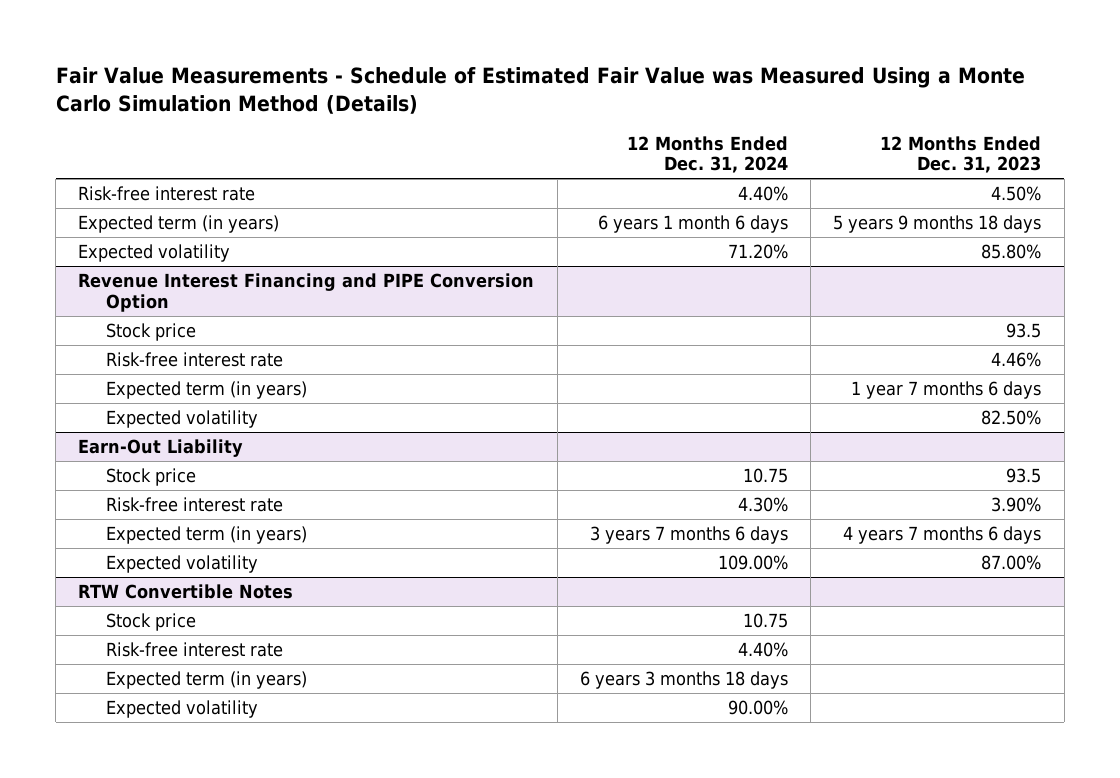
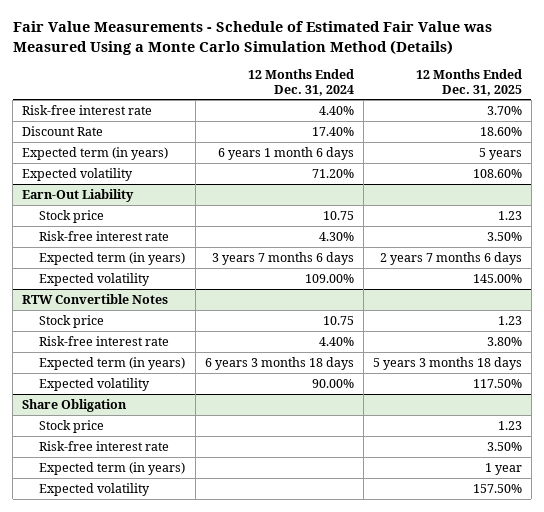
- | 12 Months Ended Dec. 31, 2024 | 12 Months Ended Dec. 31, 2023
+ | 12 Months Ended Dec. 31, 2024 | 12 Months Ended Dec. 31, 2025
+ Discount Rate | 17.40% | 18.60%
- Revenue Interest Financing and PIPE Conversion Option
- Stock price | | 93.5
- Risk-free interest rate | | 4.46%
- Expected term (in years) | | 1 year 7 months 6 days
- Expected volatility | | 82.50%
+ Share Obligation
+ Stock price | | 1.23
+ Risk-free interest rate | | 3.50%
+ Expected term (in years) | | 1 year
+ Expected volatility | | 157.50%

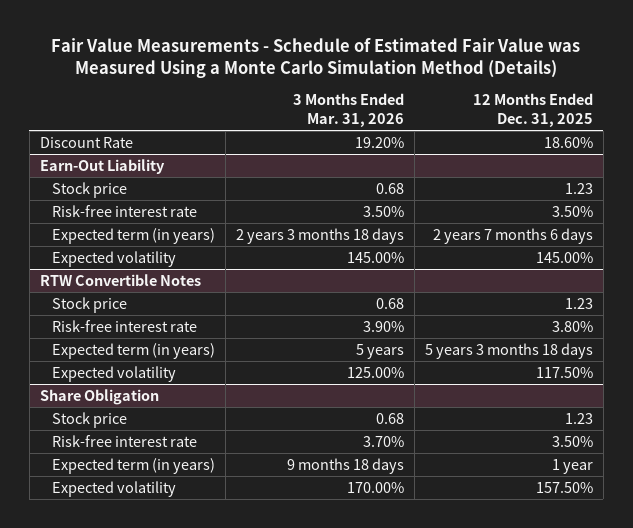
- | 12 Months Ended Dec. 31, 2024 | 12 Months Ended Dec. 31, 2025
+ | 3 Months Ended Mar. 31, 2026 | 12 Months Ended Dec. 31, 2025
- Risk-free interest rate | 4.40% | 3.70%
- Expected term (in years) | 6 years 1 month 6 days | 5 years
- Expected volatility | 71.20% | 108.60%

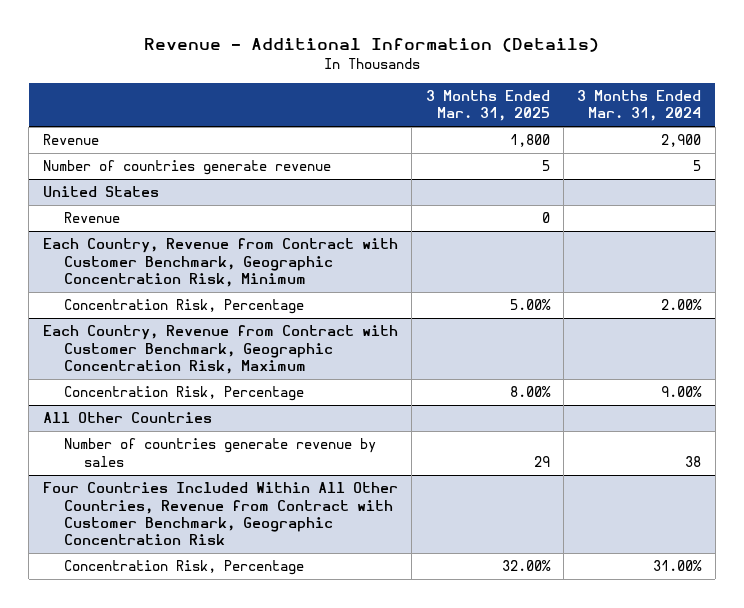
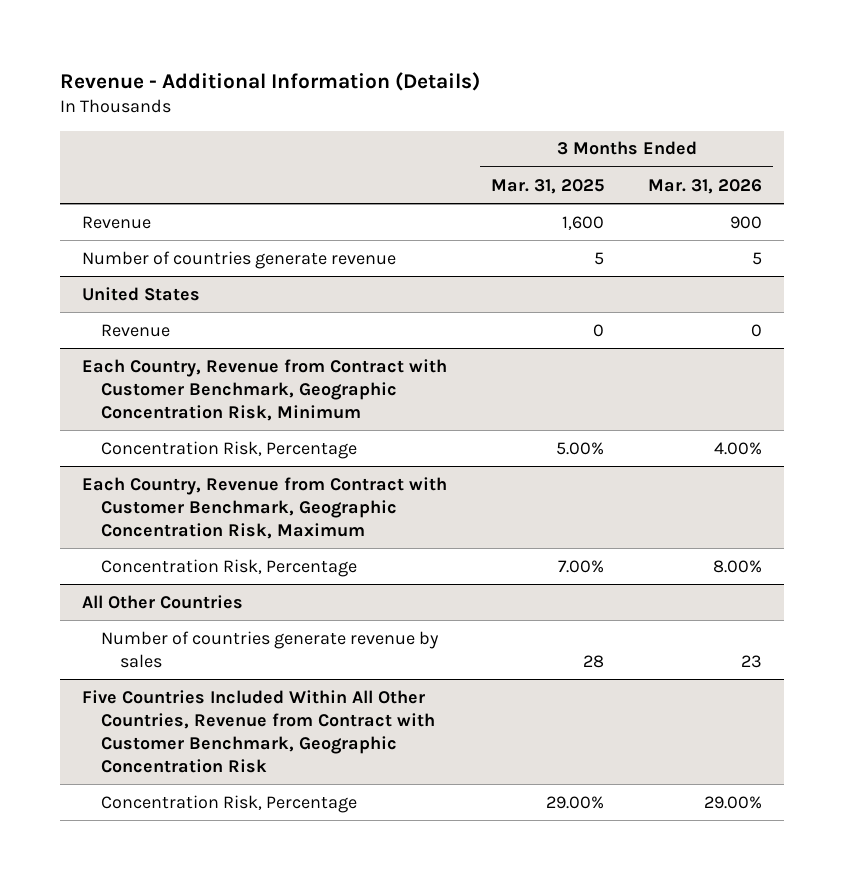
- | 3 Months Ended Mar. 31, 2025 | 3 Months Ended Mar. 31, 2024
+ | 3 Months Ended Mar. 31, 2025 | 3 Months Ended Mar. 31, 2026
- Revenue | 1,800 | 2,900
+ Revenue | 1,600 | 900
@ Each Country, Revenue from Contract with Customer Benchmark, Geographic Concentration Risk, Maximum
- Concentration Risk, Percentage | 8.00% | 9.00%
+ Concentration Risk, Percentage | 7.00% | 8.00%
@ All Other Countries
- Number of countries generate revenue by sales | 29 | 38
- Four Countries Included Within All Other Countries, Revenue from Contract with Customer Benchmark, Geographic Concentration Risk
- Concentration Risk, Percentage | 32.00% | 31.00%
@ All Other Countries
+ Number of countries generate revenue by sales | 28 | 23
+ Five Countries Included Within All Other Countries, Revenue from Contract with Customer Benchmark, Geographic Concentration Risk
+ Concentration Risk, Percentage | 29.00% | 29.00%

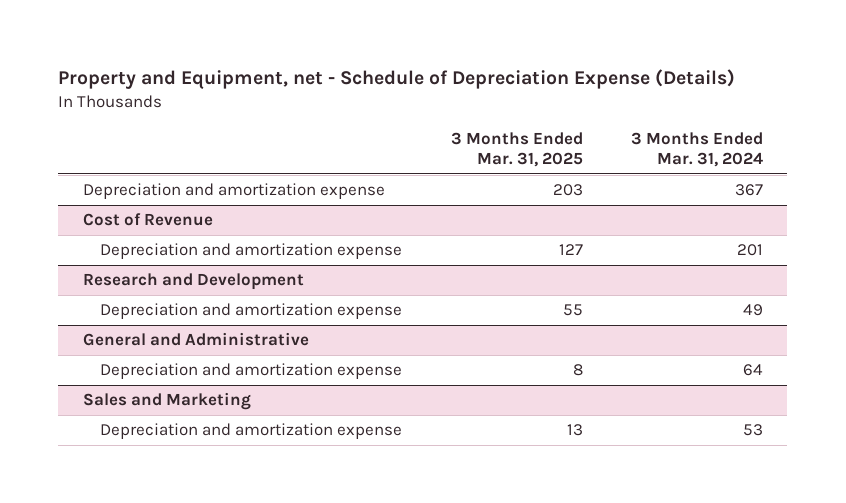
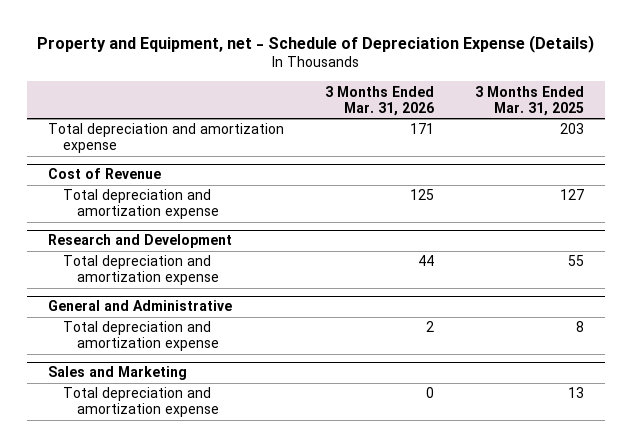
- | 3 Months Ended Mar. 31, 2025 | 3 Months Ended Mar. 31, 2024
+ | 3 Months Ended Mar. 31, 2026 | 3 Months Ended Mar. 31, 2025
- Depreciation and amortization expense | 203 | 367
+ Total depreciation and amortization expense | 171 | 203
@ Cost of Revenue
- Depreciation and amortization expense | 127 | 201
+ Total depreciation and amortization expense | 125 | 127
@ Research and Development
- Depreciation and amortization expense | 55 | 49
+ Total depreciation and amortization expense | 44 | 55
@ General and Administrative
- Depreciation and amortization expense | 8 | 64
+ Total depreciation and amortization expense | 2 | 8
@ Sales and Marketing
- Depreciation and amortization expense | 13 | 53
+ Total depreciation and amortization expense | 0 | 13

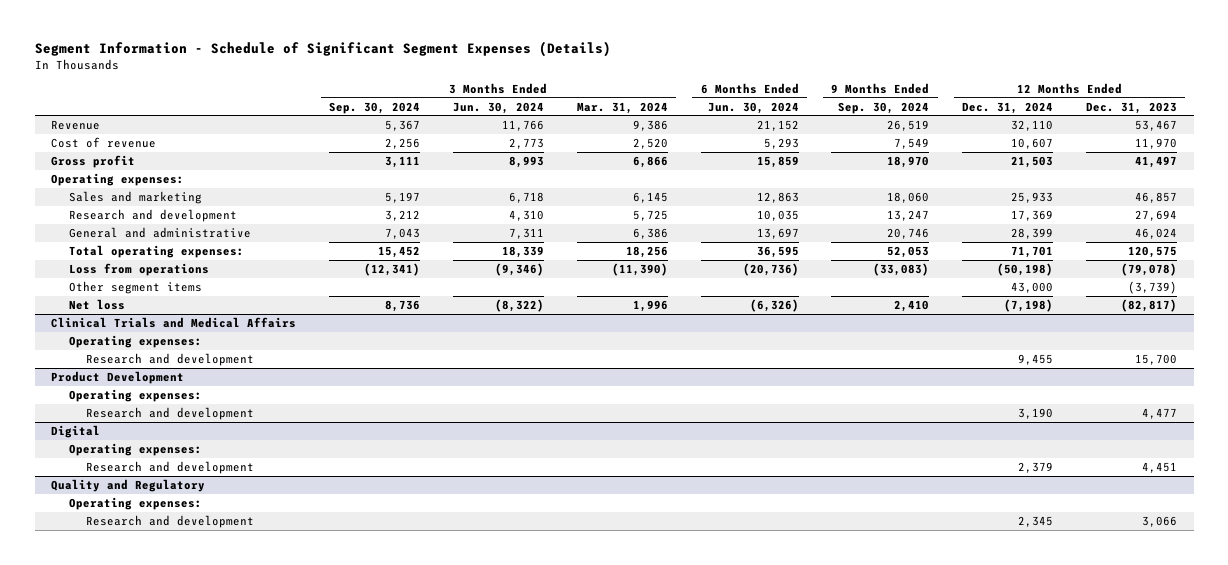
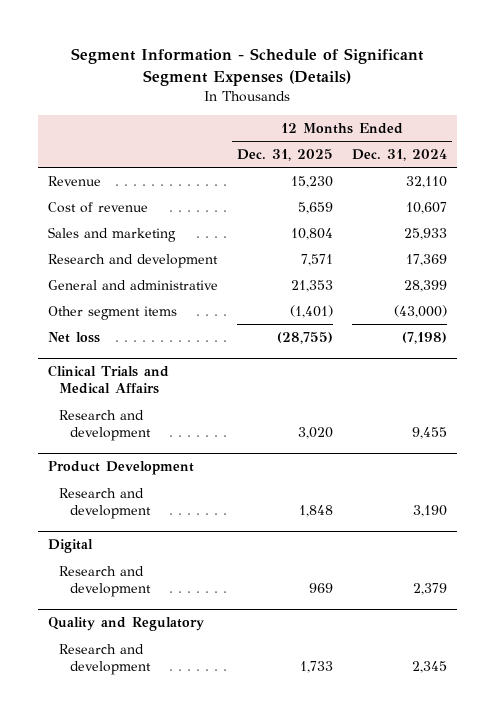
- | 3 Months Ended Sep. 30, 2024 | 3 Months Ended Jun. 30, 2024 | 3 Months Ended Mar. 31, 2024 | 6 Months Ended Jun. 30, 2024 | 9 Months Ended Sep. 30, 2024 | 12 Months Ended Dec. 31, 2024 | 12 Months Ended Dec. 31, 2023
+ | 12 Months Ended Dec. 31, 2025 | 12 Months Ended Dec. 31, 2024
- Gross profit | 3,111 | 8,993 | 6,866 | 15,859 | 18,970 | 21,503 | 41,497
- Operating expenses:
- Total operating expenses: | 15,452 | 18,339 | 18,256 | 36,595 | 52,053 | 71,701 | 120,575
- Loss from operations | (12,341) | (9,346) | (11,390) | (20,736) | (33,083) | (50,198) | (79,078)
- Other segment items | | | | | | 43,000 | (3,739)
+ Other segment items | (1,401) | (43,000)
@ Clinical Trials and Medical Affairs
- Operating expenses:
@ Product Development
- Operating expenses:
@ Digital
- Operating expenses:
@ Quality and Regulatory
- Operating expenses:

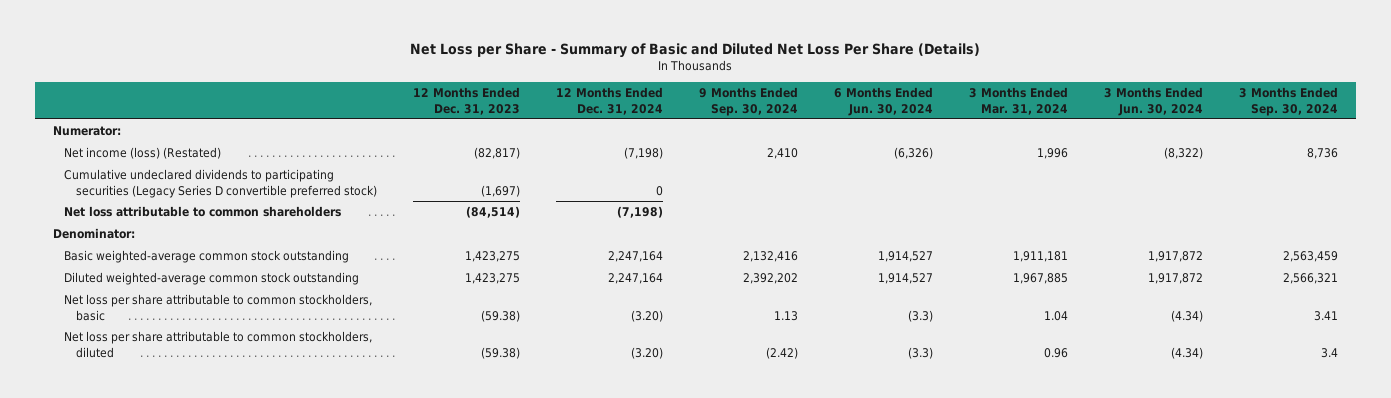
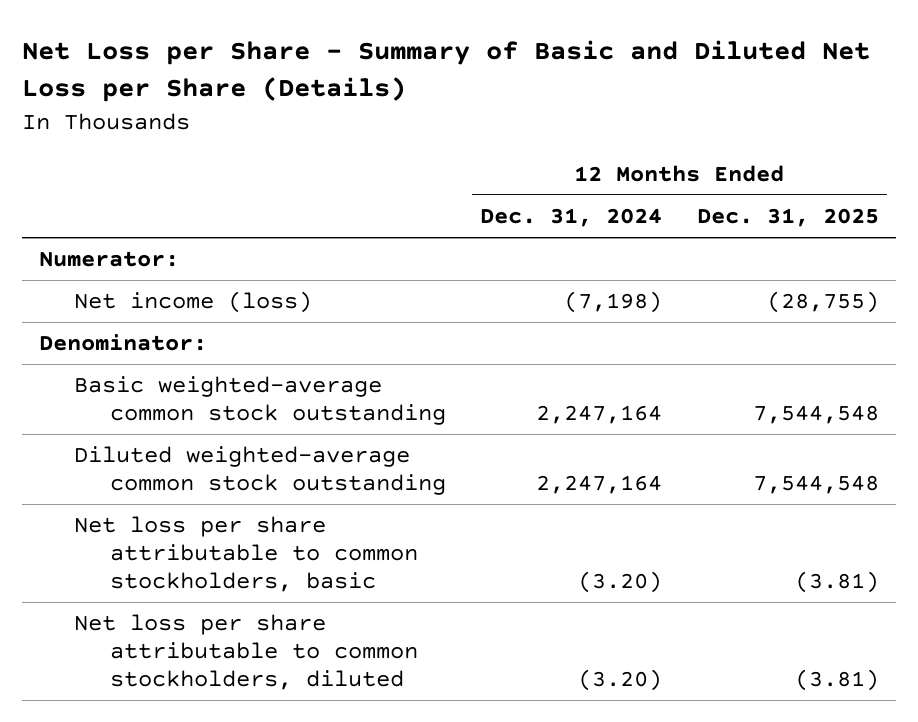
- Net Loss per Share - Summary of Basic and Diluted Net Loss Per Share (Details)
+ Net Loss per Share - Summary of Basic and Diluted Net Loss per Share (Details)
- | 12 Months Ended Dec. 31, 2023 | 12 Months Ended Dec. 31, 2024 | 9 Months Ended Sep. 30, 2024 | 6 Months Ended Jun. 30, 2024 | 3 Months Ended Mar. 31, 2024 | 3 Months Ended Jun. 30, 2024 | 3 Months Ended Sep. 30, 2024
+ | 12 Months Ended Dec. 31, 2024 | 12 Months Ended Dec. 31, 2025
- Net income (loss) (Restated) | (82,817) | (7,198) | 2,410 | (6,326) | 1,996 | (8,322) | 8,736
- Cumulative undeclared dividends to participating securities (Legacy Series D convertible preferred stock) | (1,697) | 0 | | | | |
- Net loss attributable to common shareholders | (84,514) | (7,198) | | | | |
+ Net income (loss) | (7,198) | (28,755)

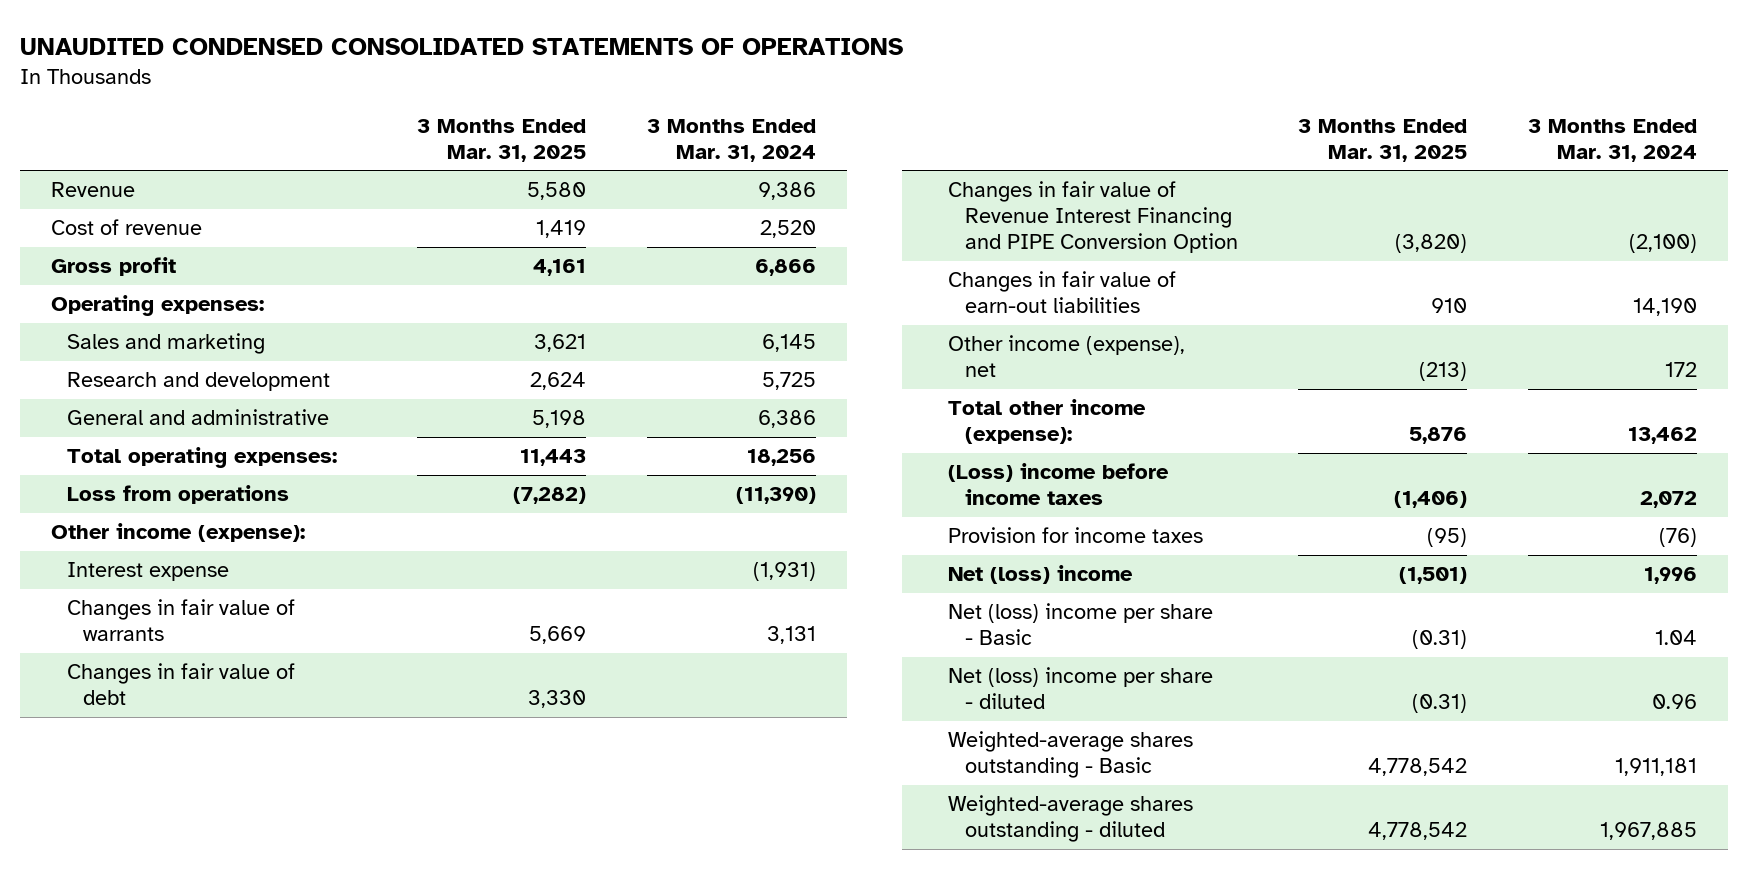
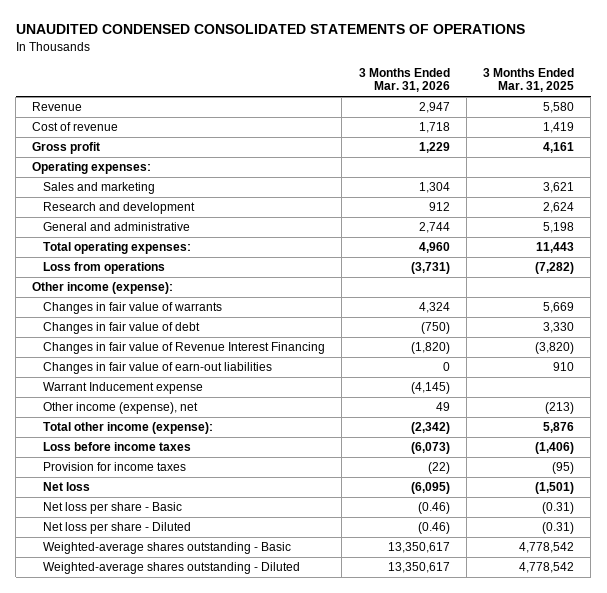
- | 3 Months Ended Mar. 31, 2025 | 3 Months Ended Mar. 31, 2024
+ | 3 Months Ended Mar. 31, 2026 | 3 Months Ended Mar. 31, 2025
- Interest expense | | (1,931)
- Changes in fair value of Revenue Interest Financing and PIPE Conversion Option | (3,820) | (2,100)
+ Changes in fair value of Revenue Interest Financing | (1,820) | (3,820)
+ Warrant Inducement expense | (4,145) |
- (Loss) income before income taxes | (1,406) | 2,072
+ Loss before income taxes | (6,073) | (1,406)
- Net (loss) income | (1,501) | 1,996
- Net (loss) income per share - Basic | (0.31) | 1.04
- Net (loss) income per share - diluted | (0.31) | 0.96
+ Net loss | (6,095) | (1,501)
+ Net loss per share - Basic | (0.46) | (0.31)
+ Net loss per share - Diluted | (0.46) | (0.31)
- Weighted-average shares outstanding - diluted | 4,778,542 | 1,967,885
+ Weighted-average shares outstanding - Diluted | 13,350,617 | 4,778,542

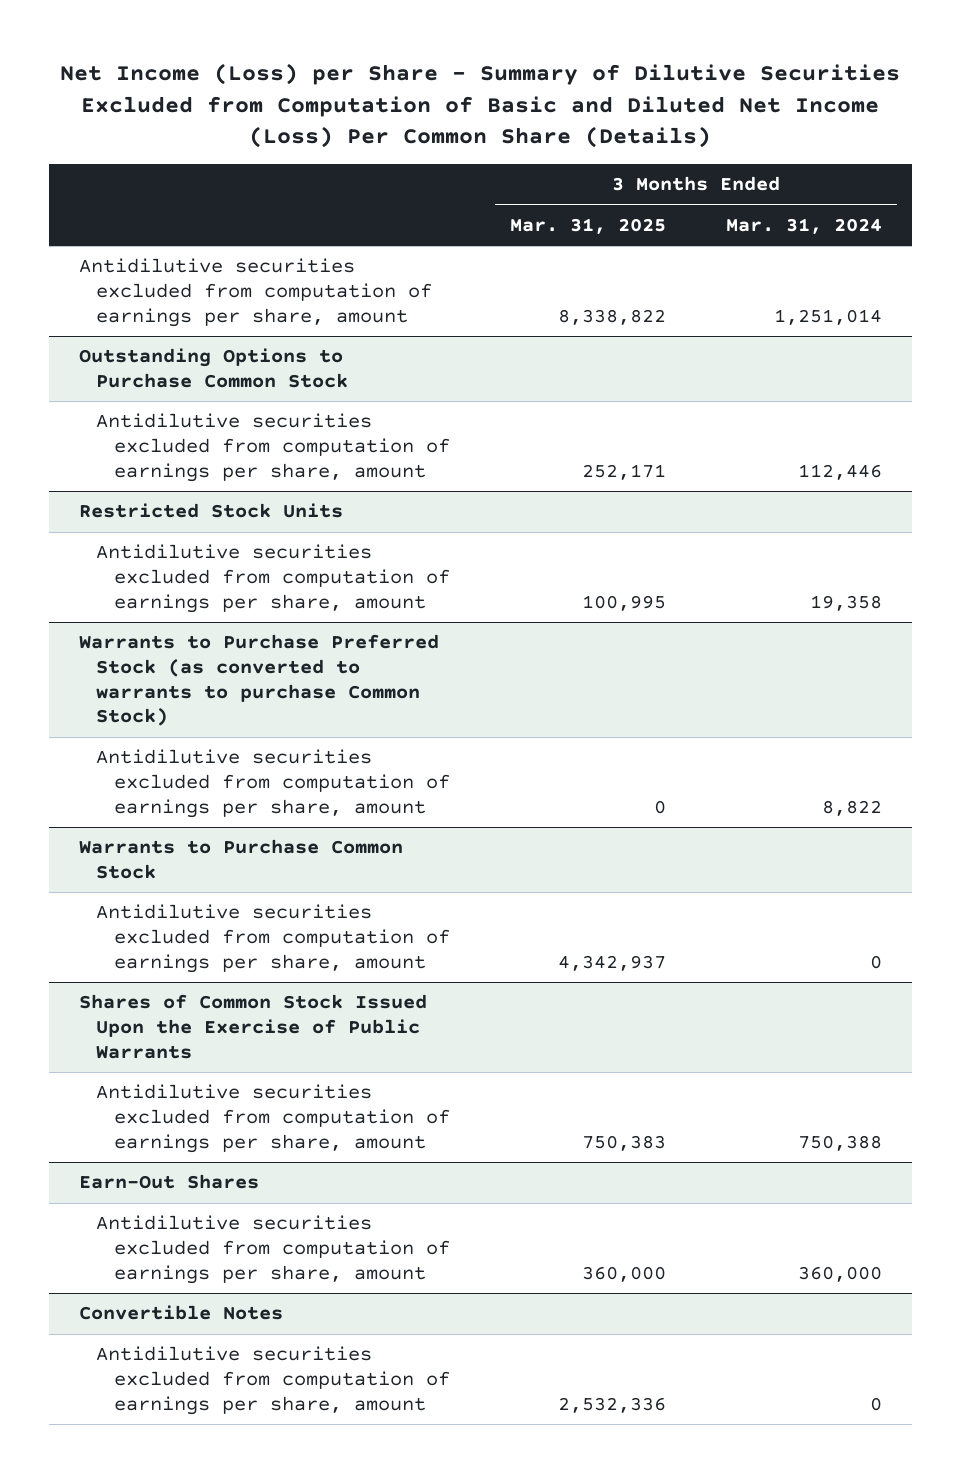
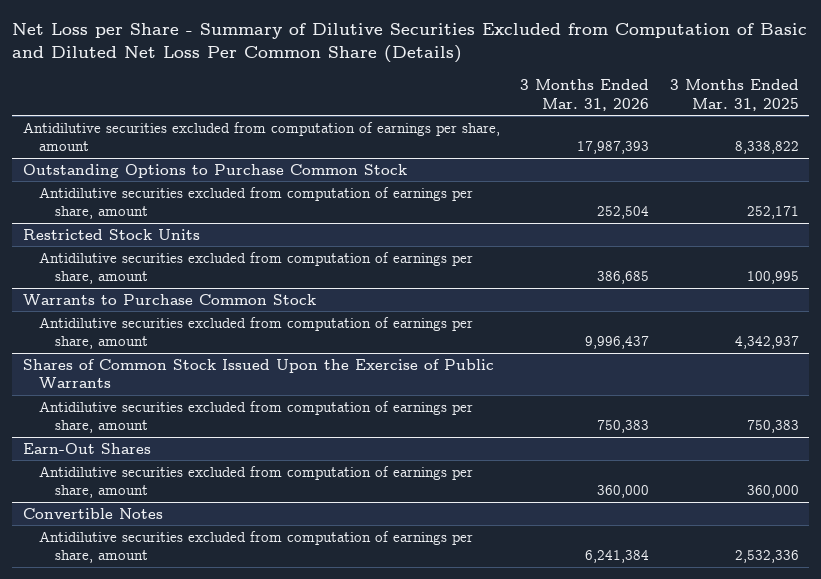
- Net Income (Loss) per Share - Summary of Dilutive Securities Excluded from Computation of Basic and Diluted Net Income (Loss) Per Common Share (Details)
+ Net Loss per Share - Summary of Dilutive Securities Excluded from Computation of Basic and Diluted Net Loss Per Common Share (Details)
- | 3 Months Ended Mar. 31, 2025 | 3 Months Ended Mar. 31, 2024
+ | 3 Months Ended Mar. 31, 2026 | 3 Months Ended Mar. 31, 2025
- Warrants to Purchase Preferred Stock (as converted to warrants to purchase Common Stock)
- Antidilutive securities excluded from computation of earnings per share, amount | 0 | 8,822

